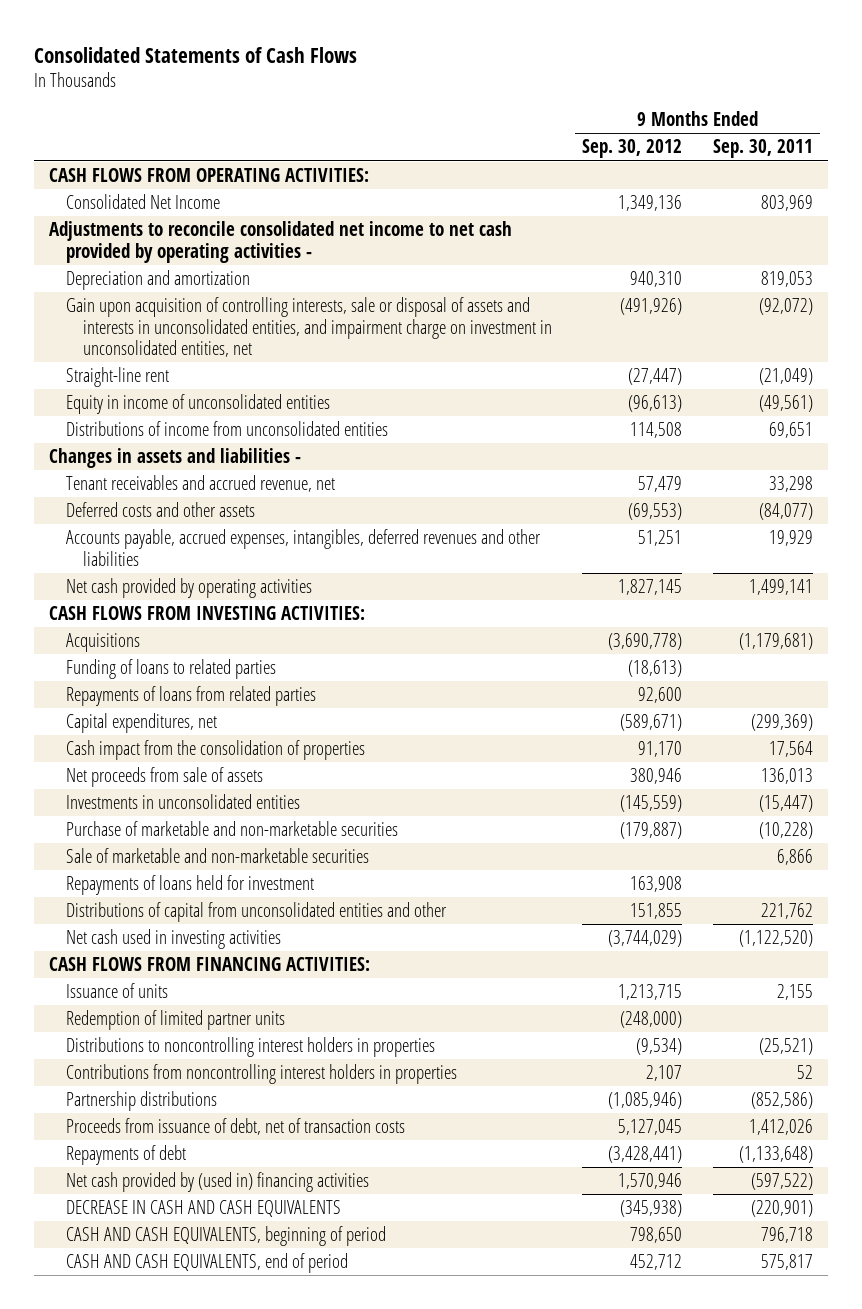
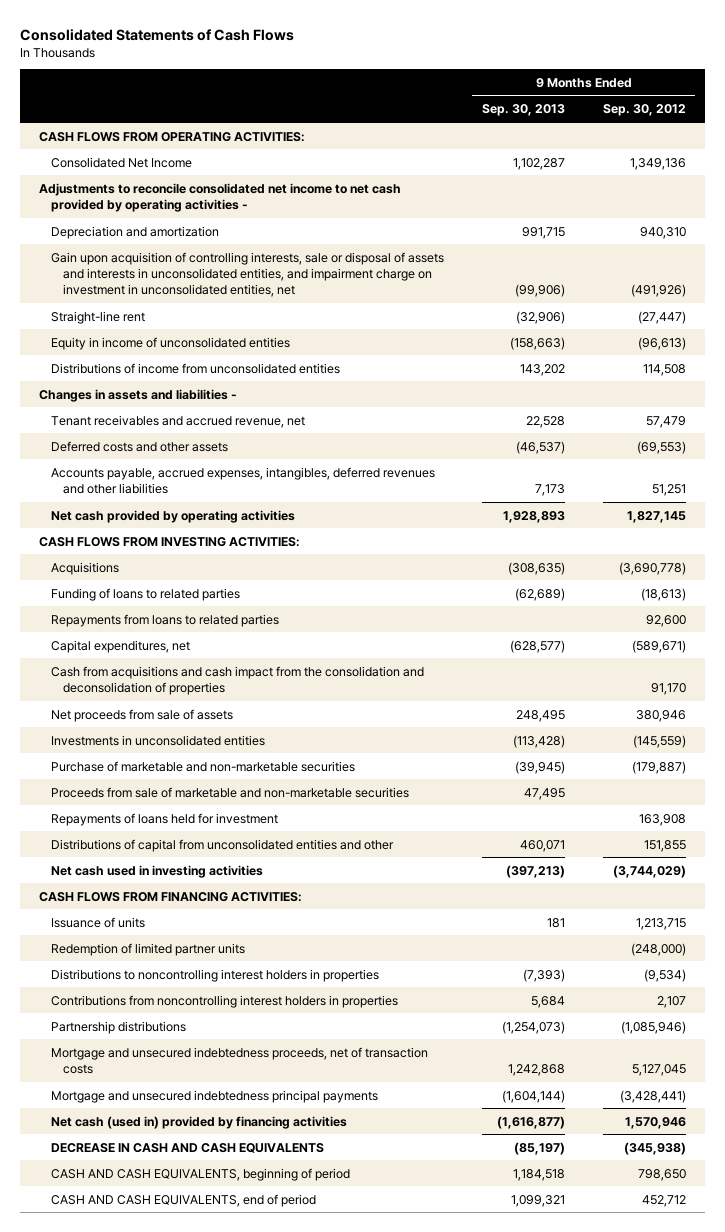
- | 9 Months Ended Sep. 30, 2012 | 9 Months Ended Sep. 30, 2011
+ | 9 Months Ended Sep. 30, 2013 | 9 Months Ended Sep. 30, 2012
- Repayments of loans from related parties | 92,600 |
+ Repayments from loans to related parties | | 92,600
- Cash impact from the consolidation of properties | 91,170 | 17,564
+ Cash from acquisitions and cash impact from the consolidation and deconsolidation of properties | | 91,170
- Sale of marketable and non-marketable securities | | 6,866
+ Proceeds from sale of marketable and non-marketable securities | 47,495 |
- Proceeds from issuance of debt, net of transaction costs | 5,127,045 | 1,412,026
- Repayments of debt | (3,428,441) | (1,133,648)
- Net cash provided by (used in) financing activities | 1,570,946 | (597,522)
+ Mortgage and unsecured indebtedness proceeds, net of transaction costs | 1,242,868 | 5,127,045
+ Mortgage and unsecured indebtedness principal payments | (1,604,144) | (3,428,441)
+ Net cash (used in) provided by financing activities | (1,616,877) | 1,570,946

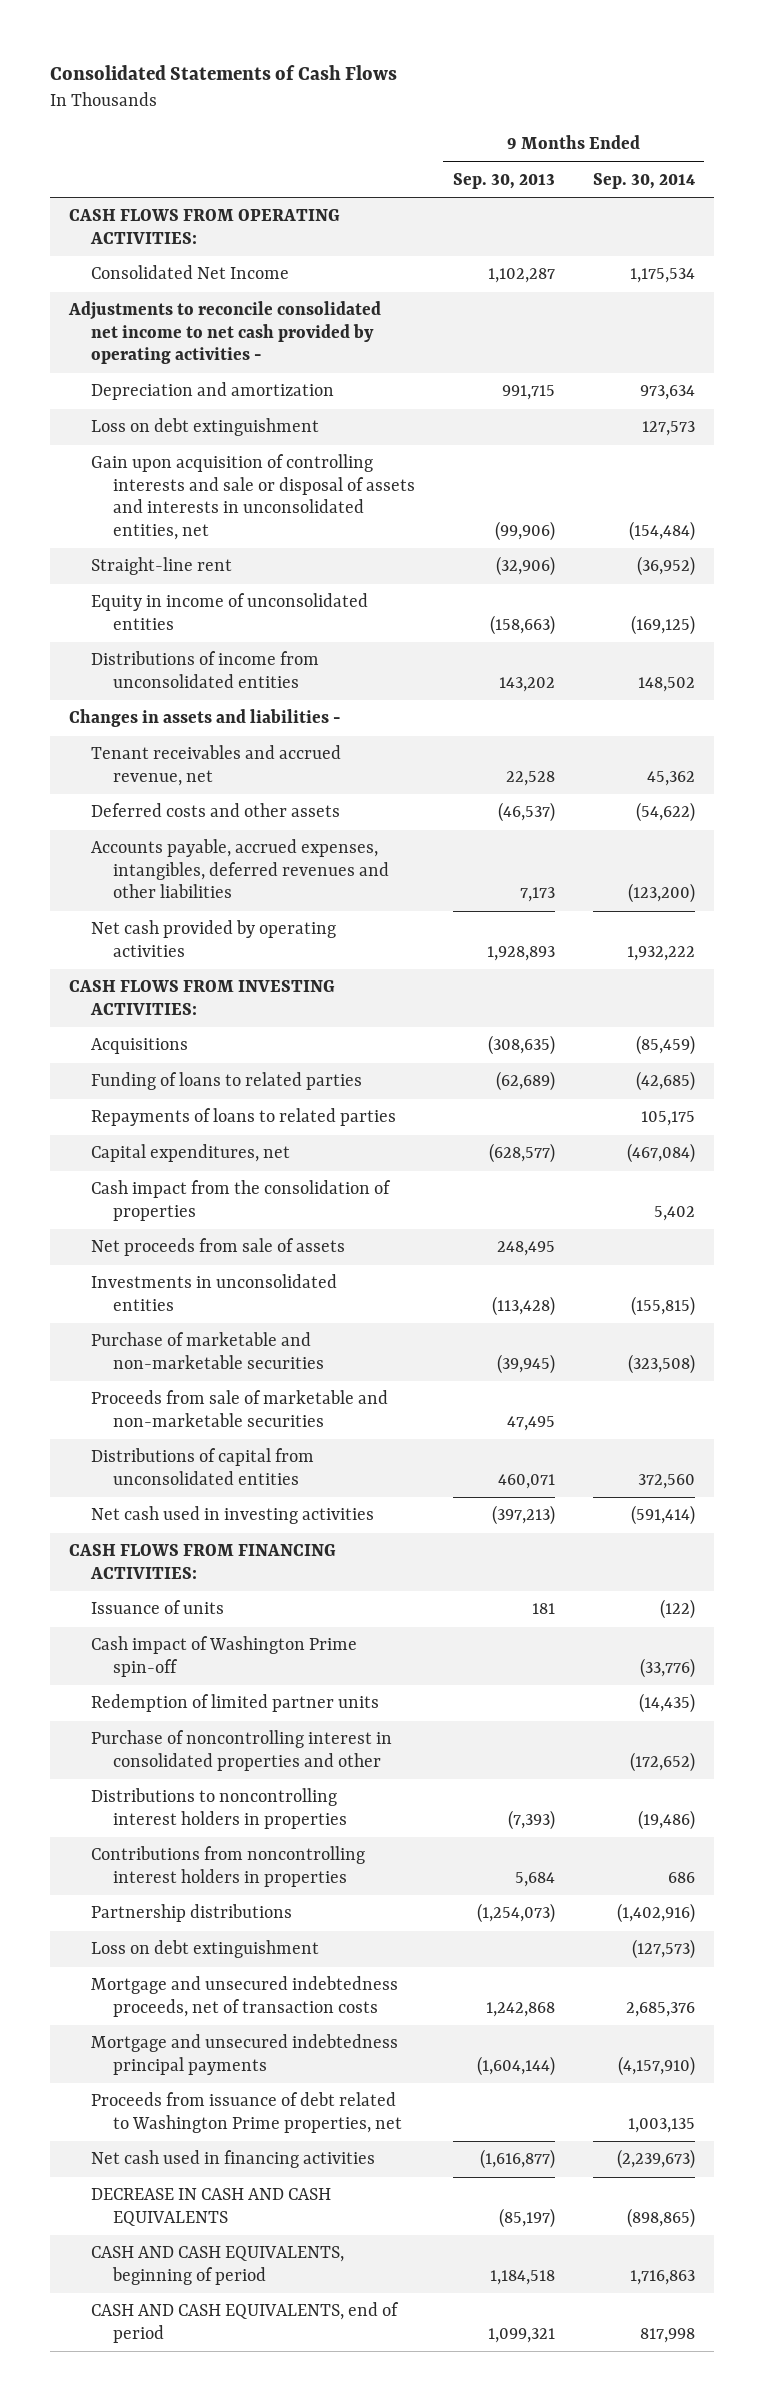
- | 9 Months Ended Sep. 30, 2013 | 9 Months Ended Sep. 30, 2012
+ | 9 Months Ended Sep. 30, 2013 | 9 Months Ended Sep. 30, 2014
- Gain upon acquisition of controlling interests, sale or disposal of assets and interests in unconsolidated entities, and impairment charge on investment in unconsolidated entities, net | (99,906) | (491,926)
+ Loss on debt extinguishment | | 127,573
+ Gain upon acquisition of controlling interests and sale or disposal of assets and interests in unconsolidated entities, net | (99,906) | (154,484)
- Repayments from loans to related parties | | 92,600
+ Repayments of loans to related parties | | 105,175
- Cash from acquisitions and cash impact from the consolidation and deconsolidation of properties | | 91,170
+ Cash impact from the consolidation of properties | | 5,402
- Repayments of loans held for investment | | 163,908
- Distributions of capital from unconsolidated entities and other | 460,071 | 151,855
+ Distributions of capital from unconsolidated entities | 460,071 | 372,560
+ Cash impact of Washington Prime spin-off | | (33,776)
+ Purchase of noncontrolling interest in consolidated properties and other | | (172,652)
+ Loss on debt extinguishment | | (127,573)
- Net cash (used in) provided by financing activities | (1,616,877) | 1,570,946
+ Proceeds from issuance of debt related to Washington Prime properties, net | | 1,003,135
+ Net cash used in financing activities | (1,616,877) | (2,239,673)

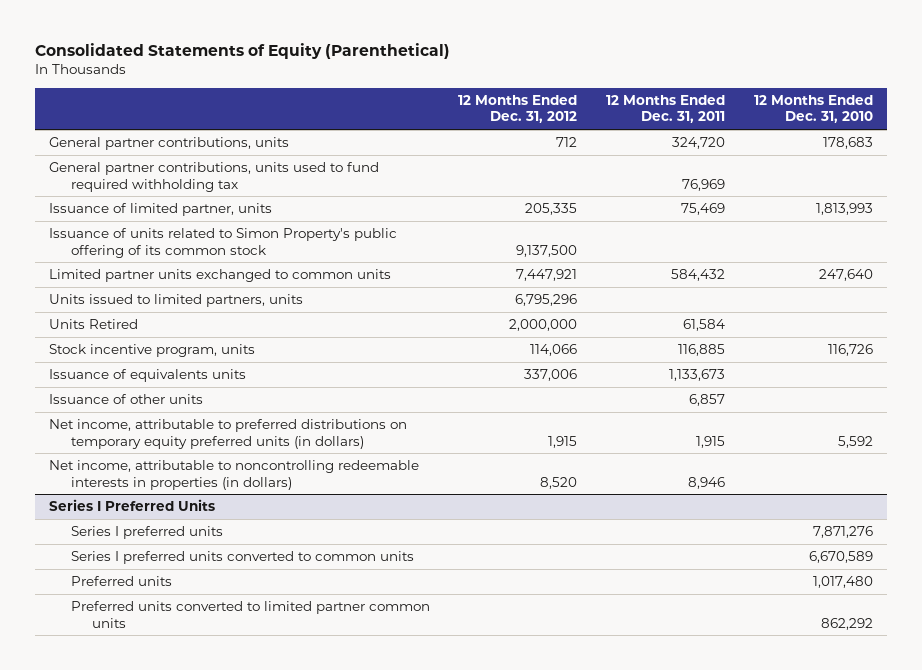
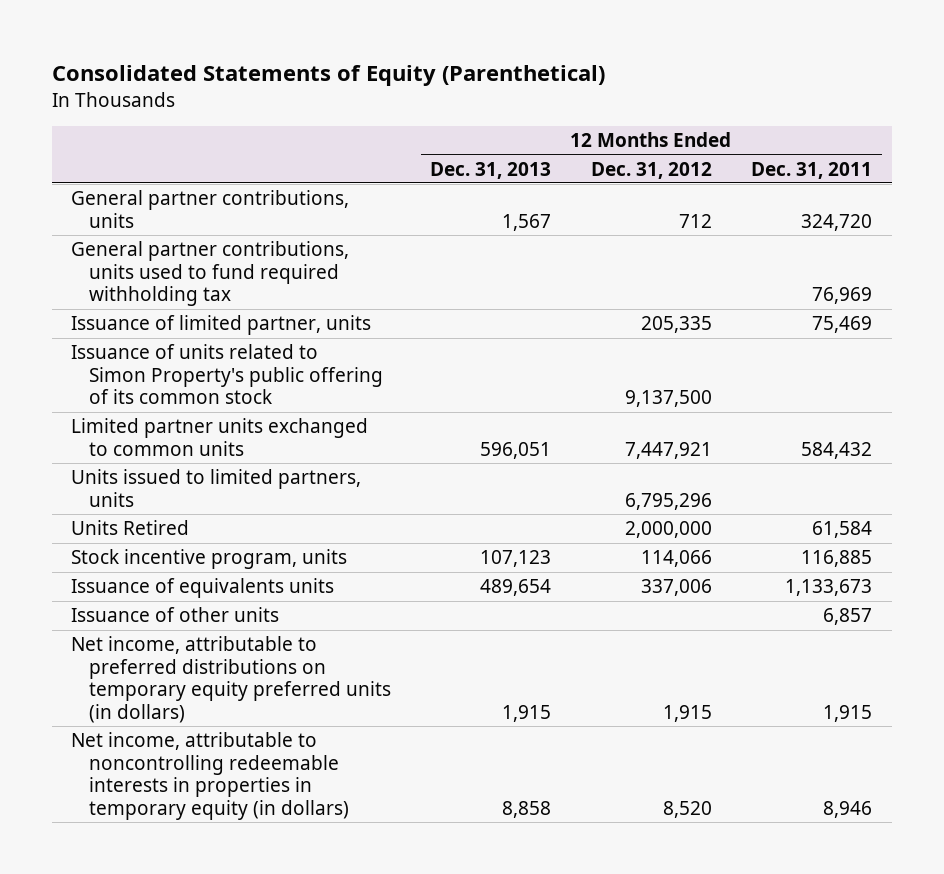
- | 12 Months Ended Dec. 31, 2012 | 12 Months Ended Dec. 31, 2011 | 12 Months Ended Dec. 31, 2010
+ | 12 Months Ended Dec. 31, 2013 | 12 Months Ended Dec. 31, 2012 | 12 Months Ended Dec. 31, 2011
- Net income, attributable to noncontrolling redeemable interests in properties (in dollars) | 8,520 | 8,946 |
- Series I Preferred Units
- Series I preferred units | | | 7,871,276
- Series I preferred units converted to common units | | | 6,670,589
- Preferred units | | | 1,017,480
- Preferred units converted to limited partner common units | | | 862,292
+ Net income, attributable to noncontrolling redeemable interests in properties in temporary equity (in dollars) | 8,858 | 8,520 | 8,946

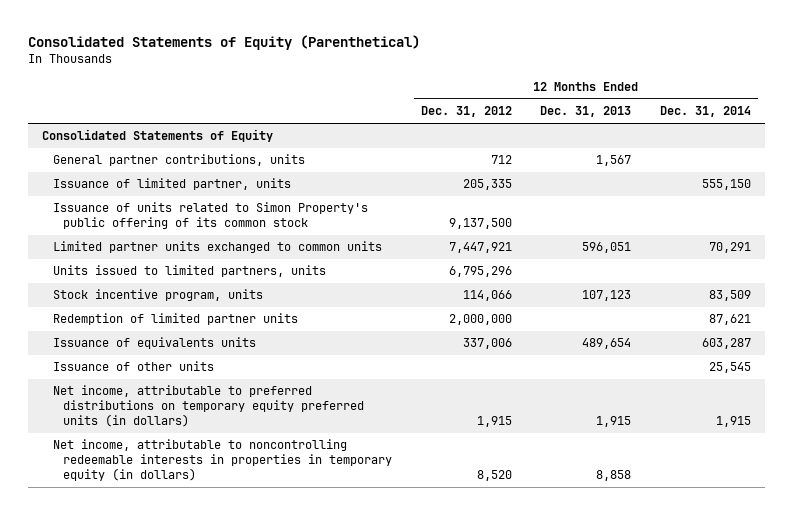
- | 12 Months Ended Dec. 31, 2013 | 12 Months Ended Dec. 31, 2012 | 12 Months Ended Dec. 31, 2011
+ | 12 Months Ended Dec. 31, 2012 | 12 Months Ended Dec. 31, 2013 | 12 Months Ended Dec. 31, 2014
+ Consolidated Statements of Equity
- General partner contributions, units used to fund required withholding tax | | | 76,969
- Units Retired | | 2,000,000 | 61,584
+ Redemption of limited partner units | 2,000,000 | | 87,621

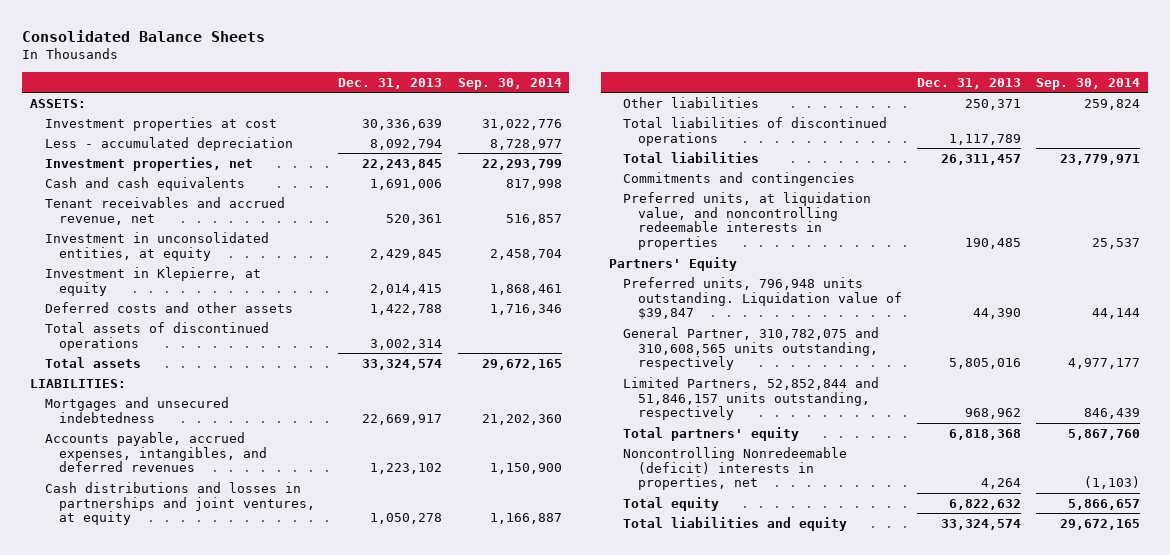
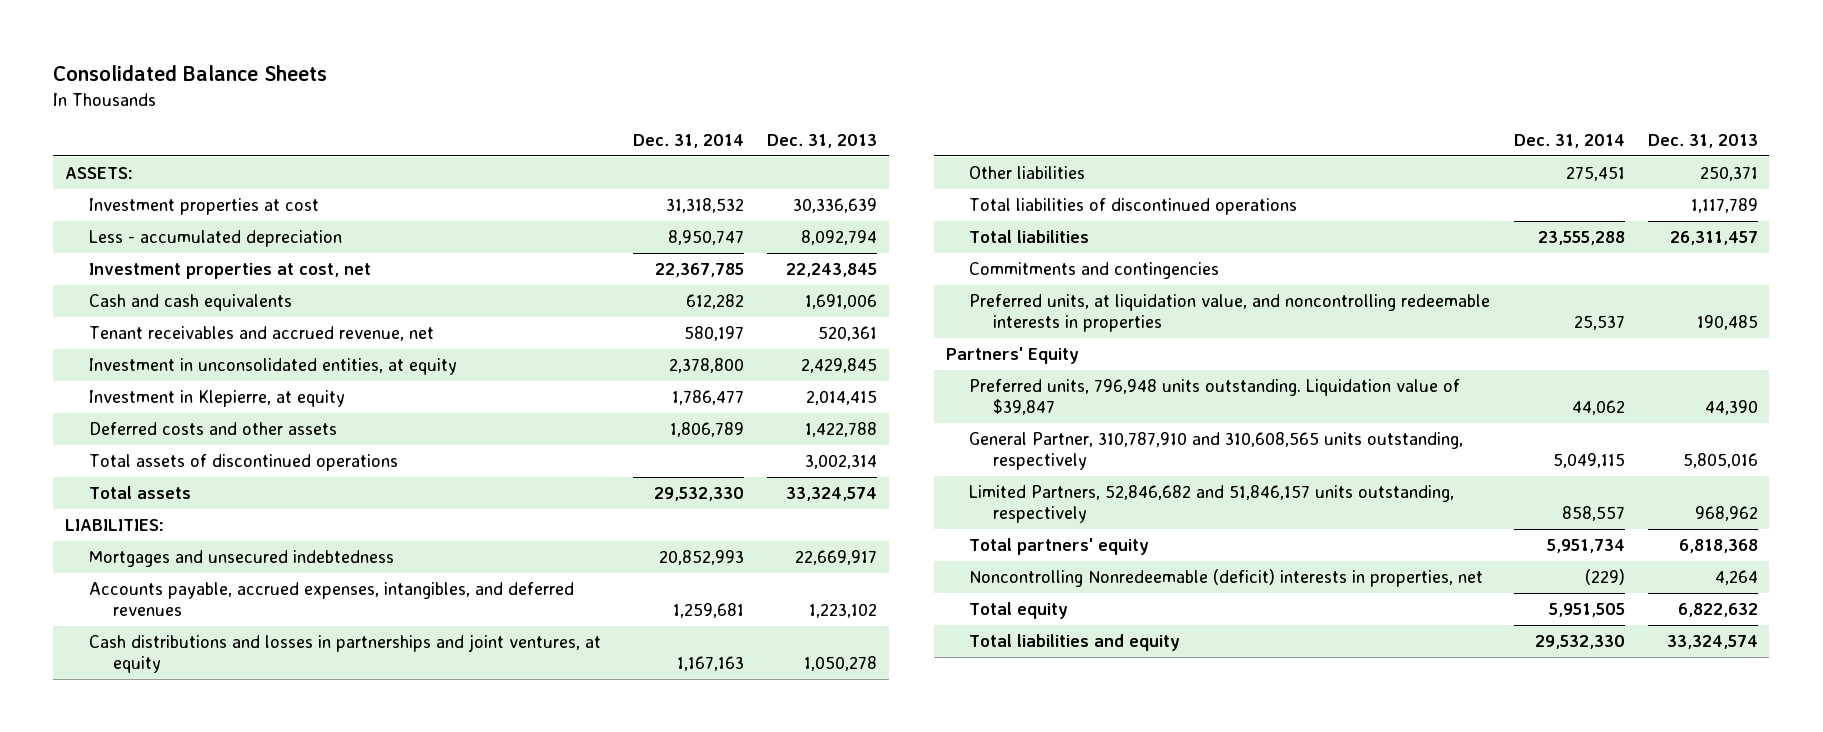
- | Dec. 31, 2013 | Sep. 30, 2014
+ | Dec. 31, 2014 | Dec. 31, 2013
- Investment properties, net | 22,243,845 | 22,293,799
+ Investment properties at cost, net | 22,367,785 | 22,243,845
- General Partner, 310,782,075 and 310,608,565 units outstanding, respectively | 5,805,016 | 4,977,177
- Limited Partners, 52,852,844 and 51,846,157 units outstanding, respectively | 968,962 | 846,439
+ General Partner, 310,787,910 and 310,608,565 units outstanding, respectively | 5,049,115 | 5,805,016
+ Limited Partners, 52,846,682 and 51,846,157 units outstanding, respectively | 858,557 | 968,962

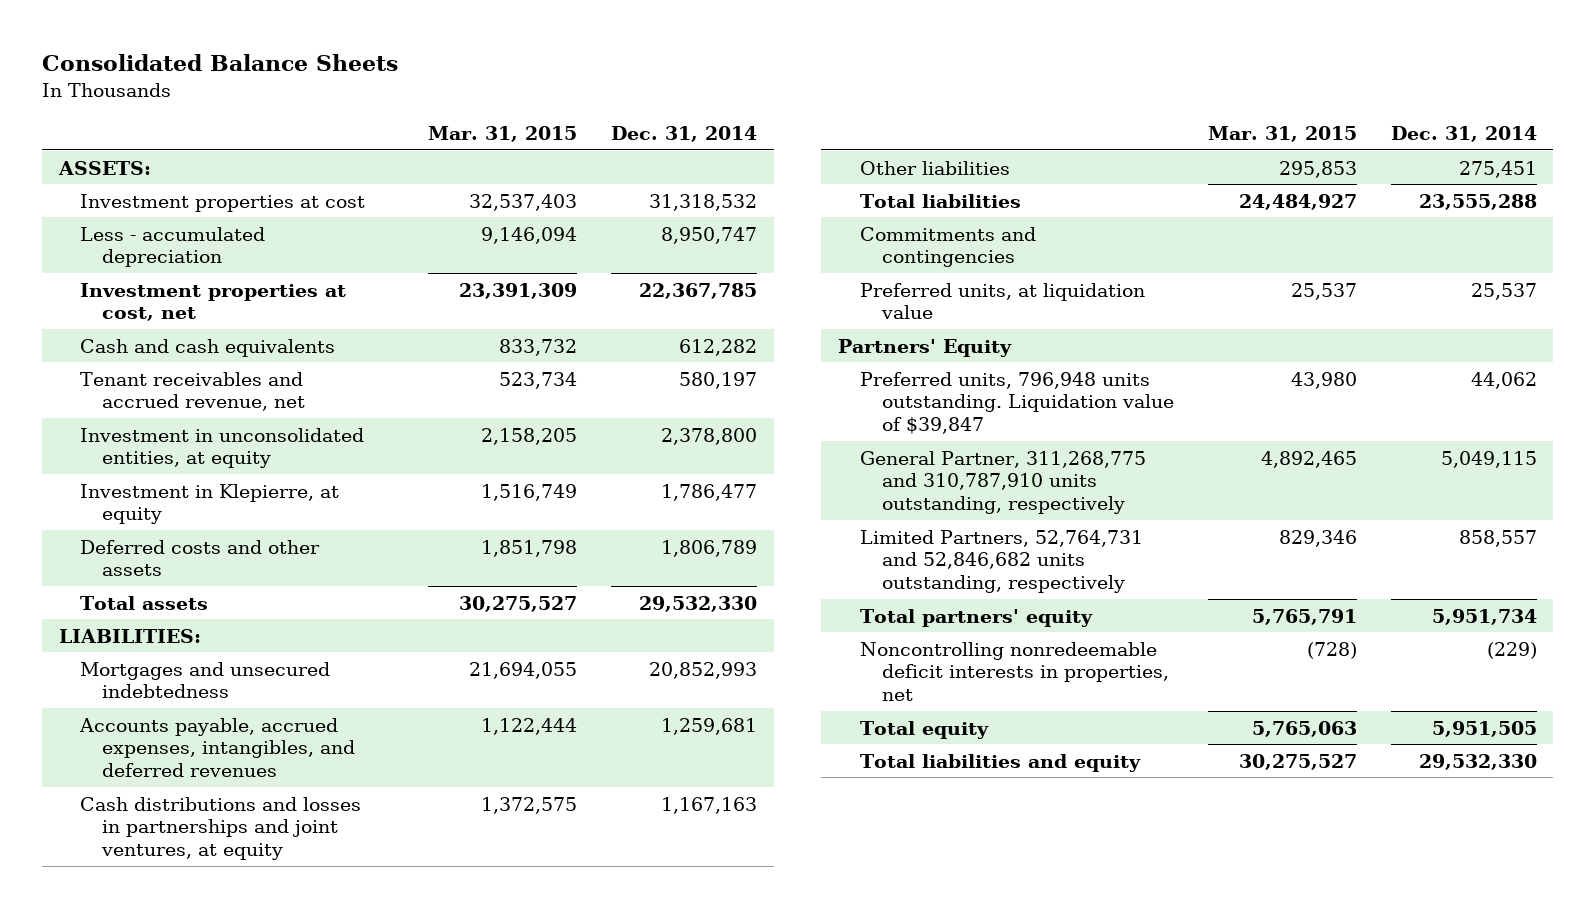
- | Dec. 31, 2014 | Dec. 31, 2013
+ | Mar. 31, 2015 | Dec. 31, 2014
- Total assets of discontinued operations | | 3,002,314
- Total liabilities of discontinued operations | | 1,117,789
- Preferred units, at liquidation value, and noncontrolling redeemable interests in properties | 25,537 | 190,485
+ Preferred units, at liquidation value | 25,537 | 25,537
- General Partner, 310,787,910 and 310,608,565 units outstanding, respectively | 5,049,115 | 5,805,016
- Limited Partners, 52,846,682 and 51,846,157 units outstanding, respectively | 858,557 | 968,962
+ General Partner, 311,268,775 and 310,787,910 units outstanding, respectively | 4,892,465 | 5,049,115
+ Limited Partners, 52,764,731 and 52,846,682 units outstanding, respectively | 829,346 | 858,557
- Noncontrolling Nonredeemable (deficit) interests in properties, net | (229) | 4,264
+ Noncontrolling nonredeemable deficit interests in properties, net | (728) | (229)

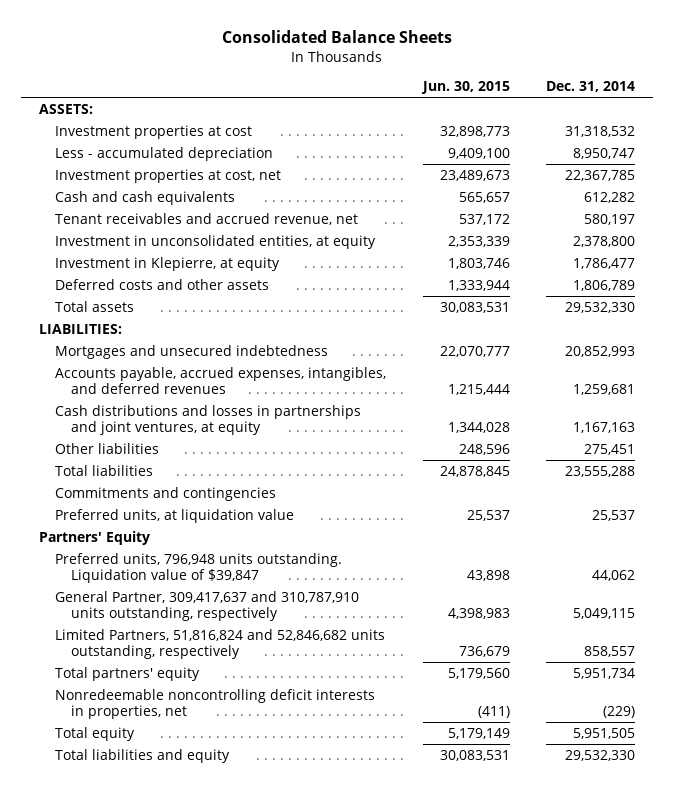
- | Mar. 31, 2015 | Dec. 31, 2014
+ | Jun. 30, 2015 | Dec. 31, 2014
- General Partner, 311,268,775 and 310,787,910 units outstanding, respectively | 4,892,465 | 5,049,115
- Limited Partners, 52,764,731 and 52,846,682 units outstanding, respectively | 829,346 | 858,557
+ General Partner, 309,417,637 and 310,787,910 units outstanding, respectively | 4,398,983 | 5,049,115
+ Limited Partners, 51,816,824 and 52,846,682 units outstanding, respectively | 736,679 | 858,557
- Noncontrolling nonredeemable deficit interests in properties, net | (728) | (229)
+ Nonredeemable noncontrolling deficit interests in properties, net | (411) | (229)

